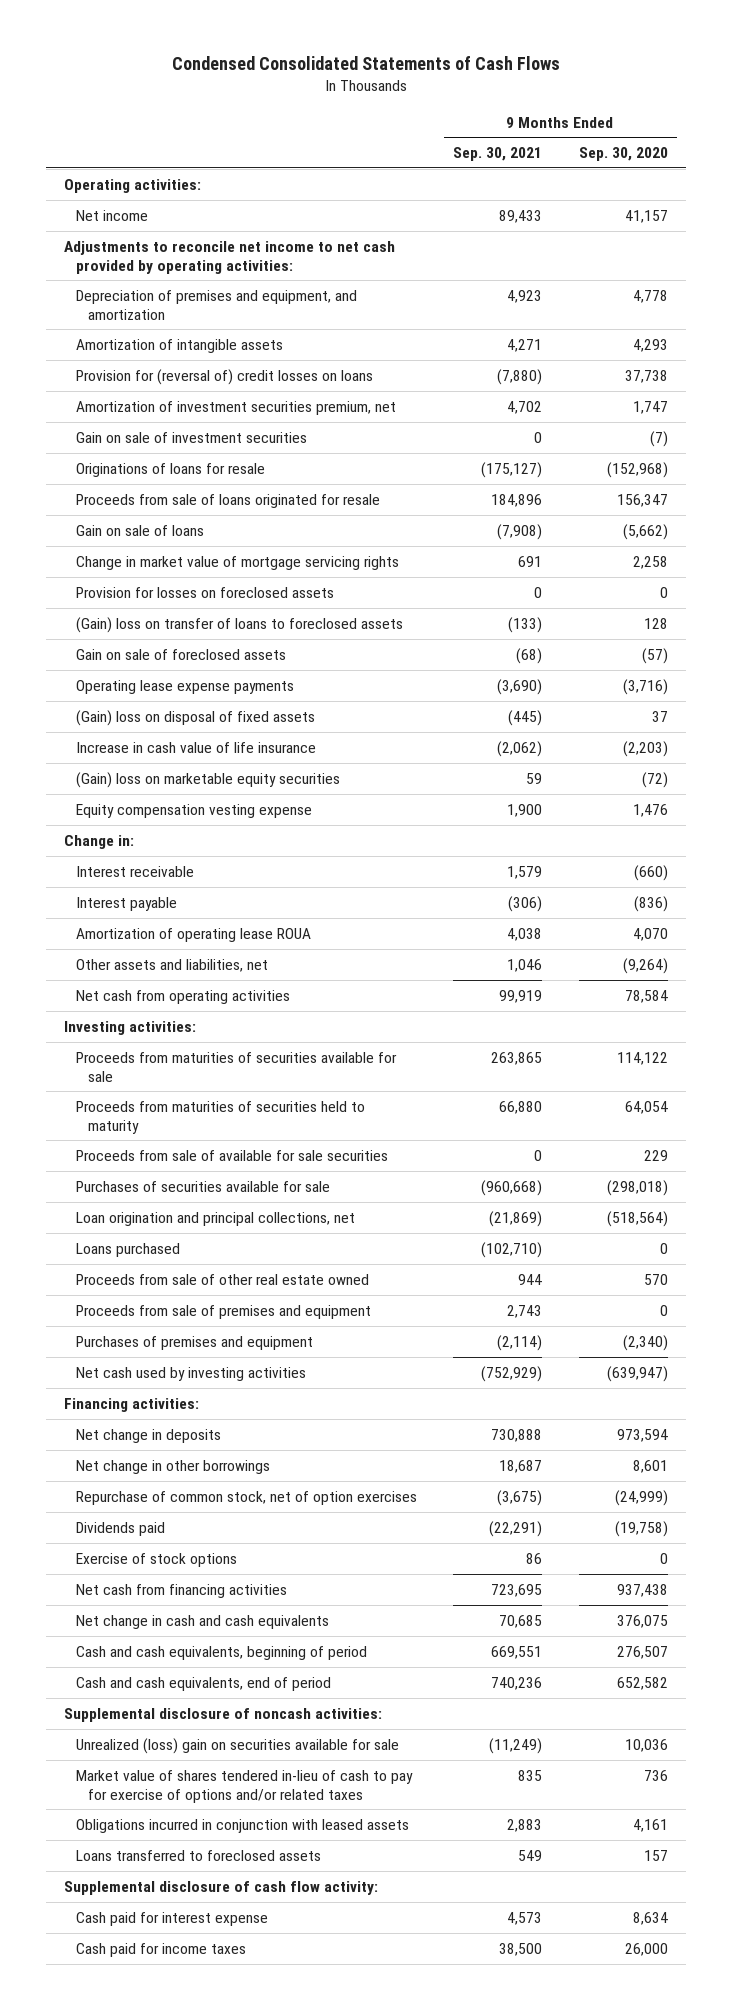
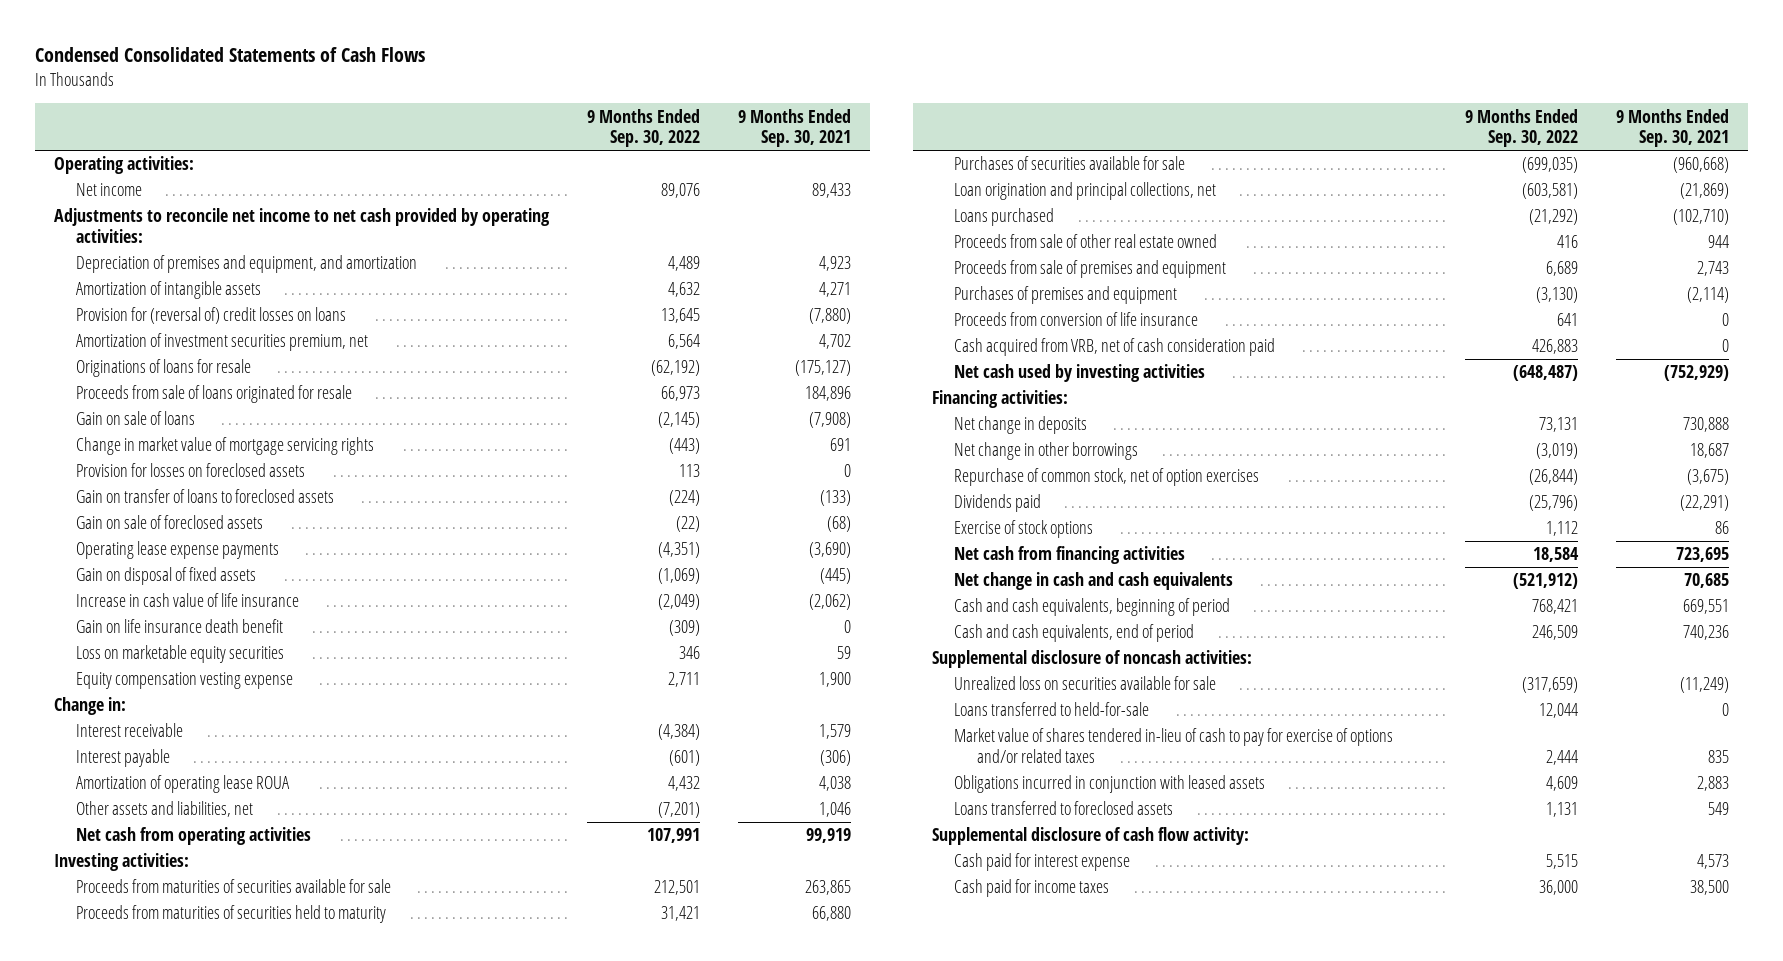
- | 9 Months Ended Sep. 30, 2021 | 9 Months Ended Sep. 30, 2020
+ | 9 Months Ended Sep. 30, 2022 | 9 Months Ended Sep. 30, 2021
- Gain on sale of investment securities | 0 | (7)
- (Gain) loss on transfer of loans to foreclosed assets | (133) | 128
+ Gain on transfer of loans to foreclosed assets | (224) | (133)
- (Gain) loss on disposal of fixed assets | (445) | 37
+ Gain on disposal of fixed assets | (1,069) | (445)
- (Gain) loss on marketable equity securities | 59 | (72)
+ Gain on life insurance death benefit | (309) | 0
+ Loss on marketable equity securities | 346 | 59
- Proceeds from sale of available for sale securities | 0 | 229
+ Proceeds from conversion of life insurance | 641 | 0
+ Cash acquired from VRB, net of cash consideration paid | 426,883 | 0
- Unrealized (loss) gain on securities available for sale | (11,249) | 10,036
+ Unrealized loss on securities available for sale | (317,659) | (11,249)
+ Loans transferred to held-for-sale | 12,044 | 0

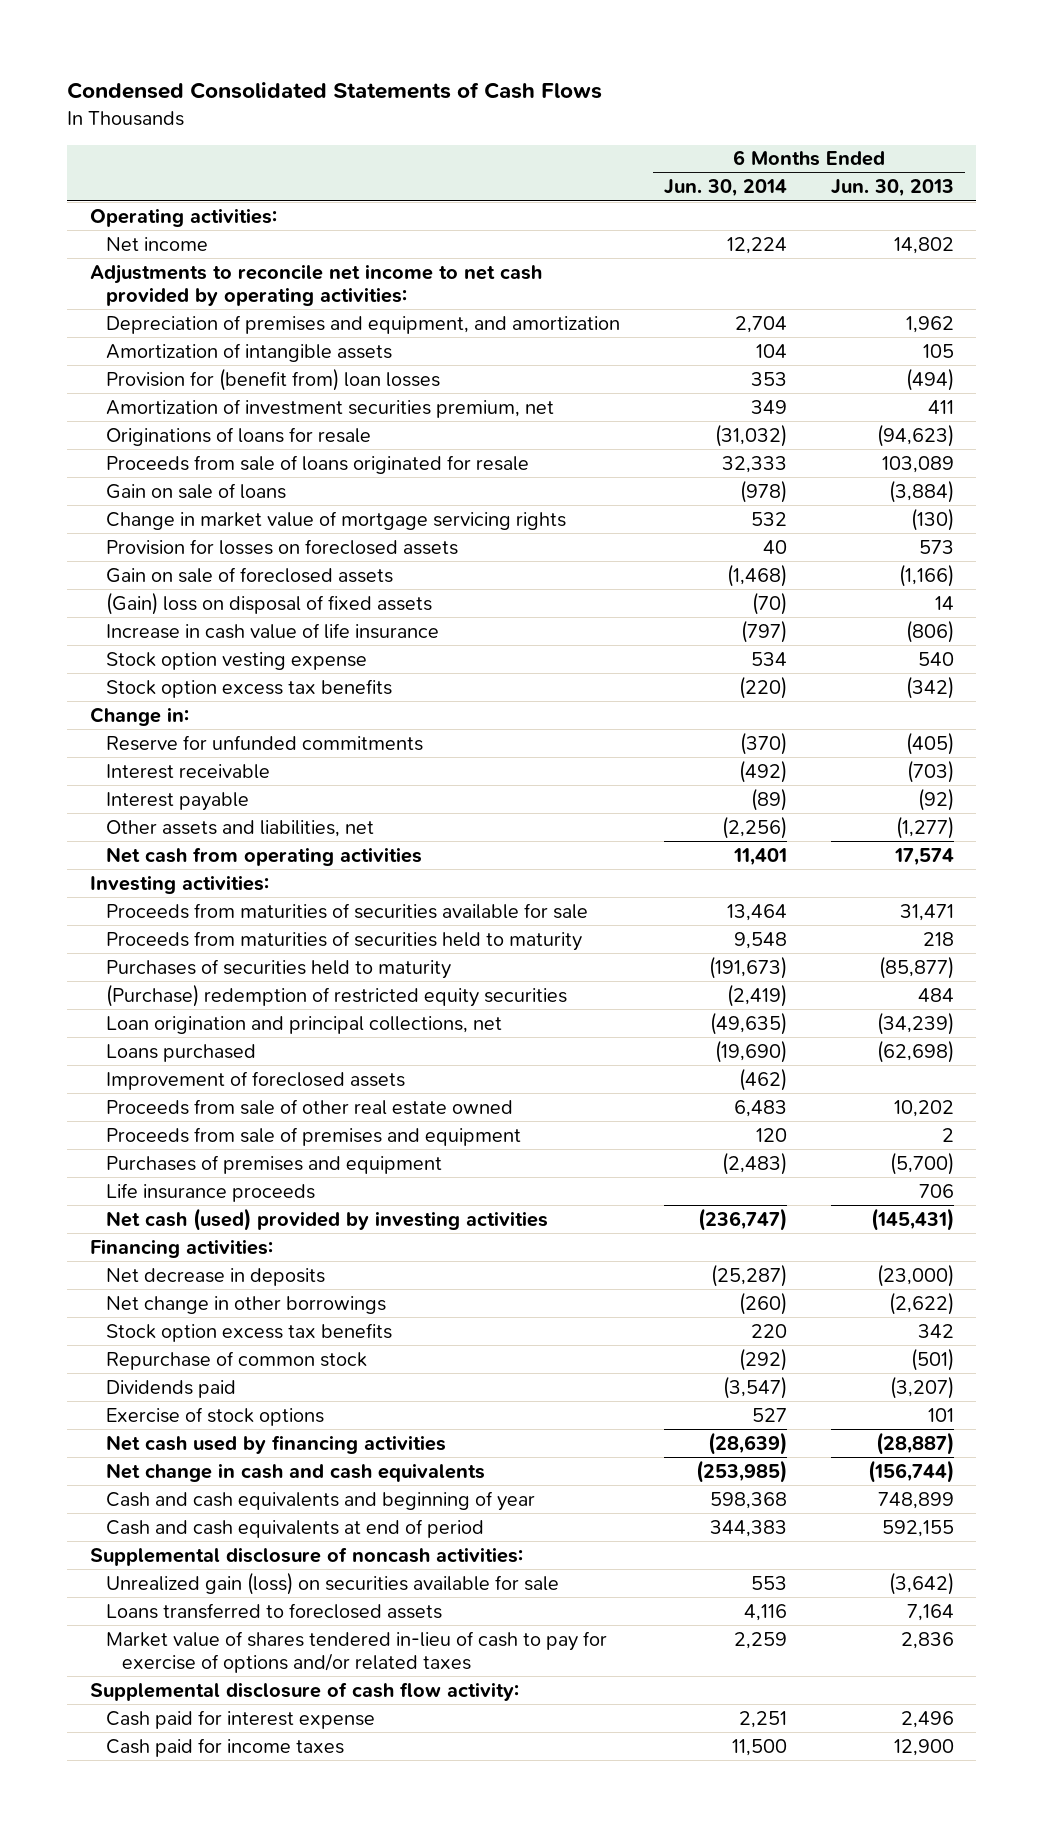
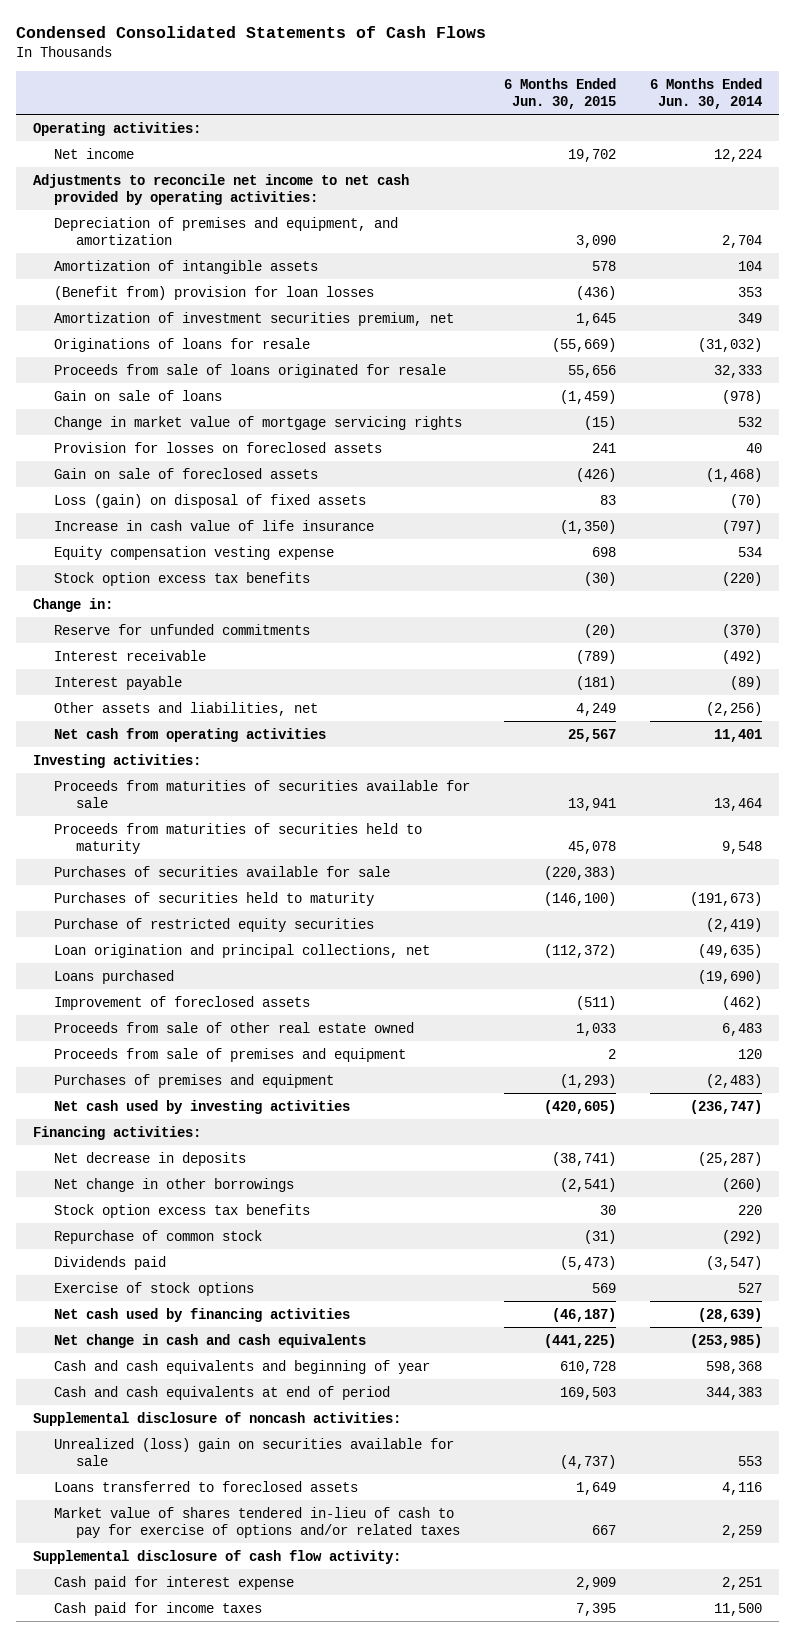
- | 6 Months Ended Jun. 30, 2014 | 6 Months Ended Jun. 30, 2013
+ | 6 Months Ended Jun. 30, 2015 | 6 Months Ended Jun. 30, 2014
- Provision for (benefit from) loan losses | 353 | (494)
+ (Benefit from) provision for loan losses | (436) | 353
- (Gain) loss on disposal of fixed assets | (70) | 14
+ Loss (gain) on disposal of fixed assets | 83 | (70)
- Stock option vesting expense | 534 | 540
+ Equity compensation vesting expense | 698 | 534
+ Purchases of securities available for sale | (220,383) |
- (Purchase) redemption of restricted equity securities | (2,419) | 484
+ Purchase of restricted equity securities | | (2,419)
- Life insurance proceeds | | 706
- Net cash (used) provided by investing activities | (236,747) | (145,431)
+ Net cash used by investing activities | (420,605) | (236,747)
- Unrealized gain (loss) on securities available for sale | 553 | (3,642)
+ Unrealized (loss) gain on securities available for sale | (4,737) | 553

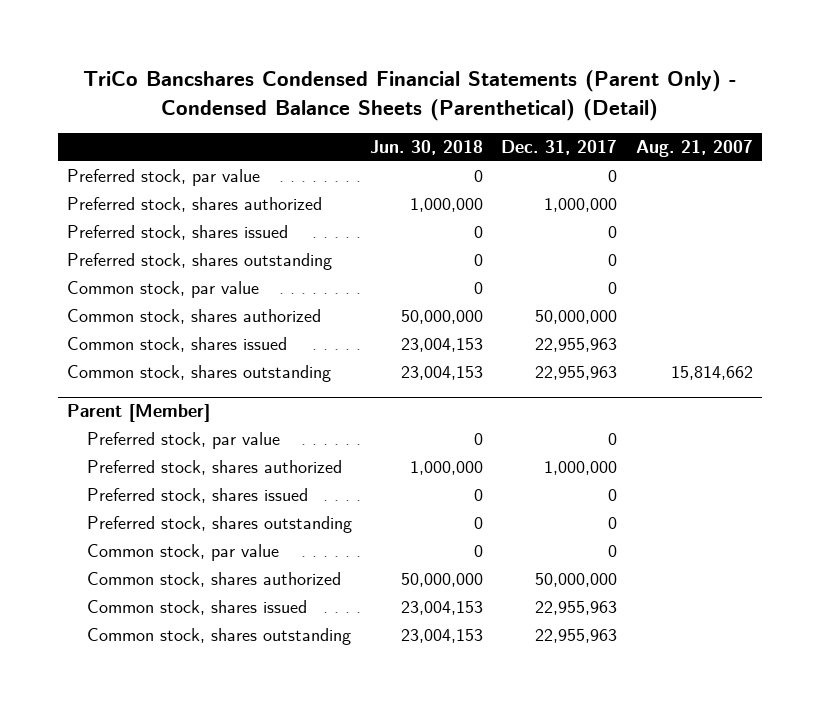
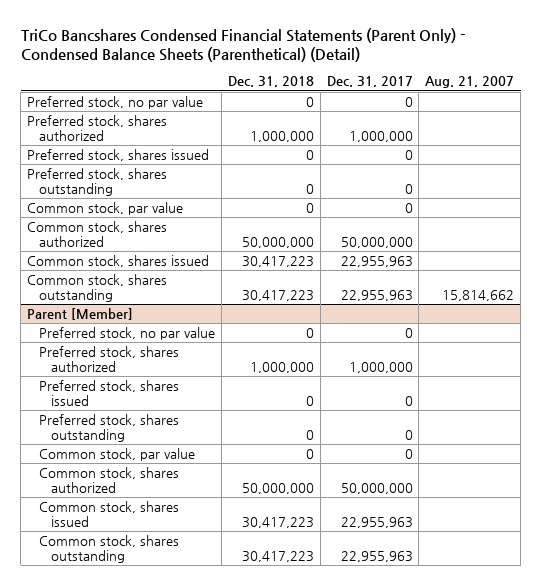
- | Jun. 30, 2018 | Dec. 31, 2017 | Aug. 21, 2007
+ | Dec. 31, 2018 | Dec. 31, 2017 | Aug. 21, 2007
- Preferred stock, par value | 0 | 0 |
+ Preferred stock, no par value | 0 | 0 |
@ Parent [Member]
- Preferred stock, par value | 0 | 0 |
+ Preferred stock, no par value | 0 | 0 |

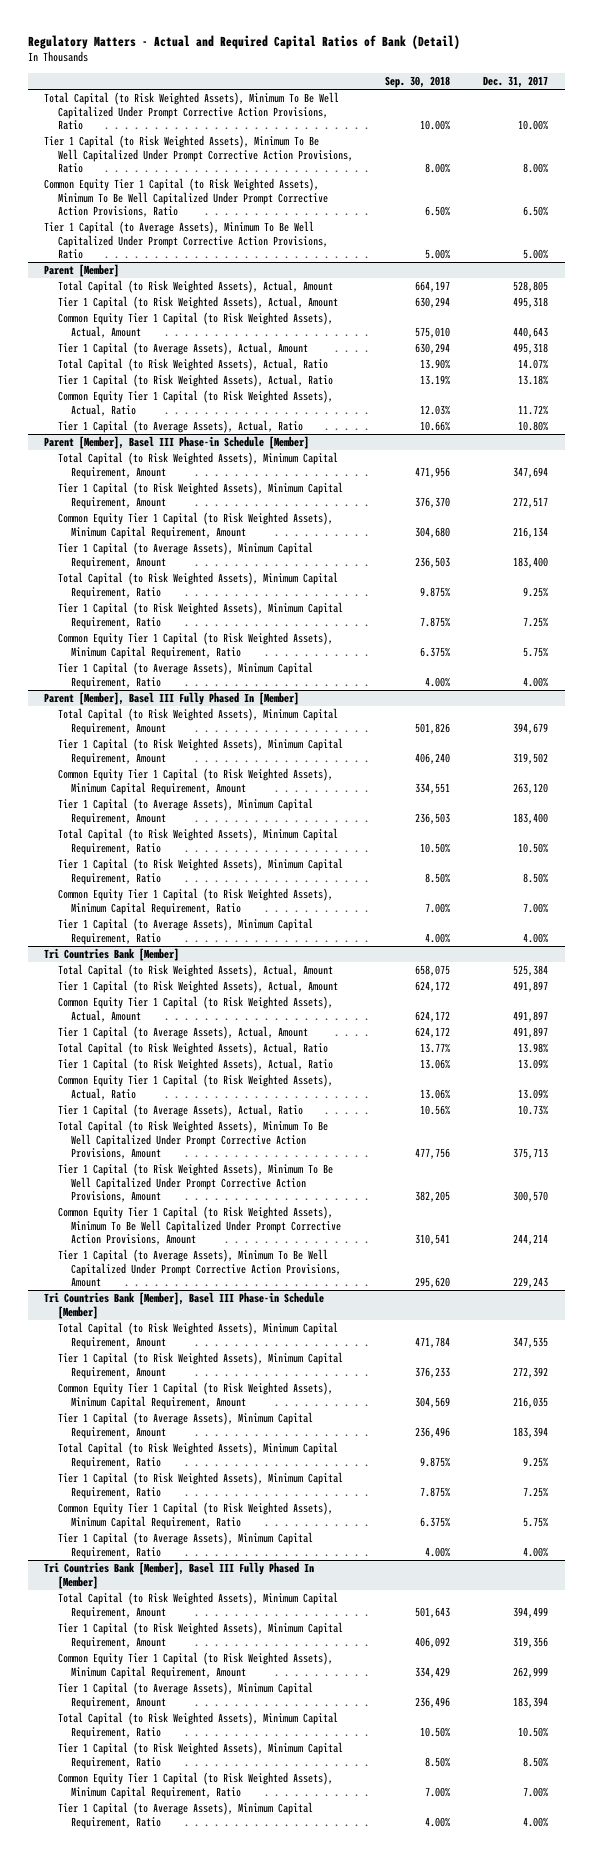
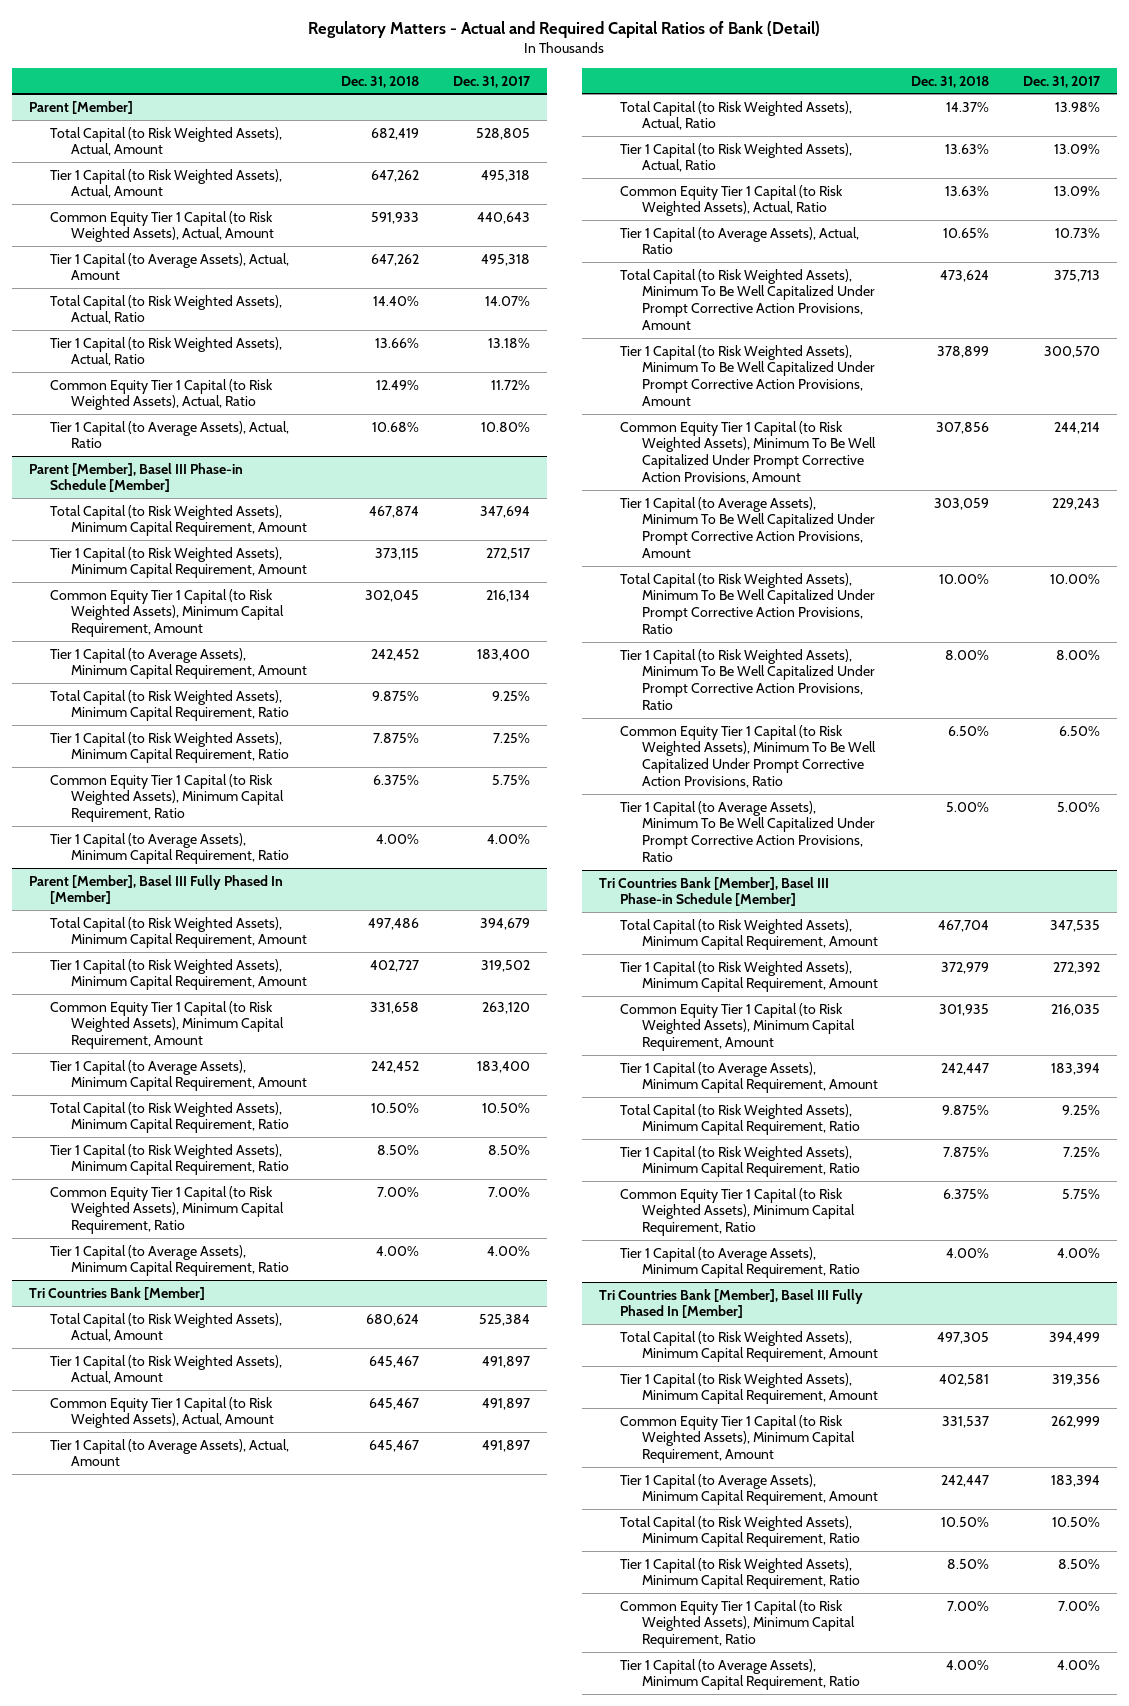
- | Sep. 30, 2018 | Dec. 31, 2017
+ | Dec. 31, 2018 | Dec. 31, 2017
- Total Capital (to Risk Weighted Assets), Minimum To Be Well Capitalized Under Prompt Corrective Action Provisions, Ratio | 10.00% | 10.00%
- Tier 1 Capital (to Risk Weighted Assets), Minimum To Be Well Capitalized Under Prompt Corrective Action Provisions, Ratio | 8.00% | 8.00%
- Common Equity Tier 1 Capital (to Risk Weighted Assets), Minimum To Be Well Capitalized Under Prompt Corrective Action Provisions, Ratio | 6.50% | 6.50%
- Tier 1 Capital (to Average Assets), Minimum To Be Well Capitalized Under Prompt Corrective Action Provisions, Ratio | 5.00% | 5.00%
@ Tri Countries Bank [Member]
+ Total Capital (to Risk Weighted Assets), Minimum To Be Well Capitalized Under Prompt Corrective Action Provisions, Ratio | 10.00% | 10.00%
+ Tier 1 Capital (to Risk Weighted Assets), Minimum To Be Well Capitalized Under Prompt Corrective Action Provisions, Ratio | 8.00% | 8.00%
+ Common Equity Tier 1 Capital (to Risk Weighted Assets), Minimum To Be Well Capitalized Under Prompt Corrective Action Provisions, Ratio | 6.50% | 6.50%
+ Tier 1 Capital (to Average Assets), Minimum To Be Well Capitalized Under Prompt Corrective Action Provisions, Ratio | 5.00% | 5.00%

